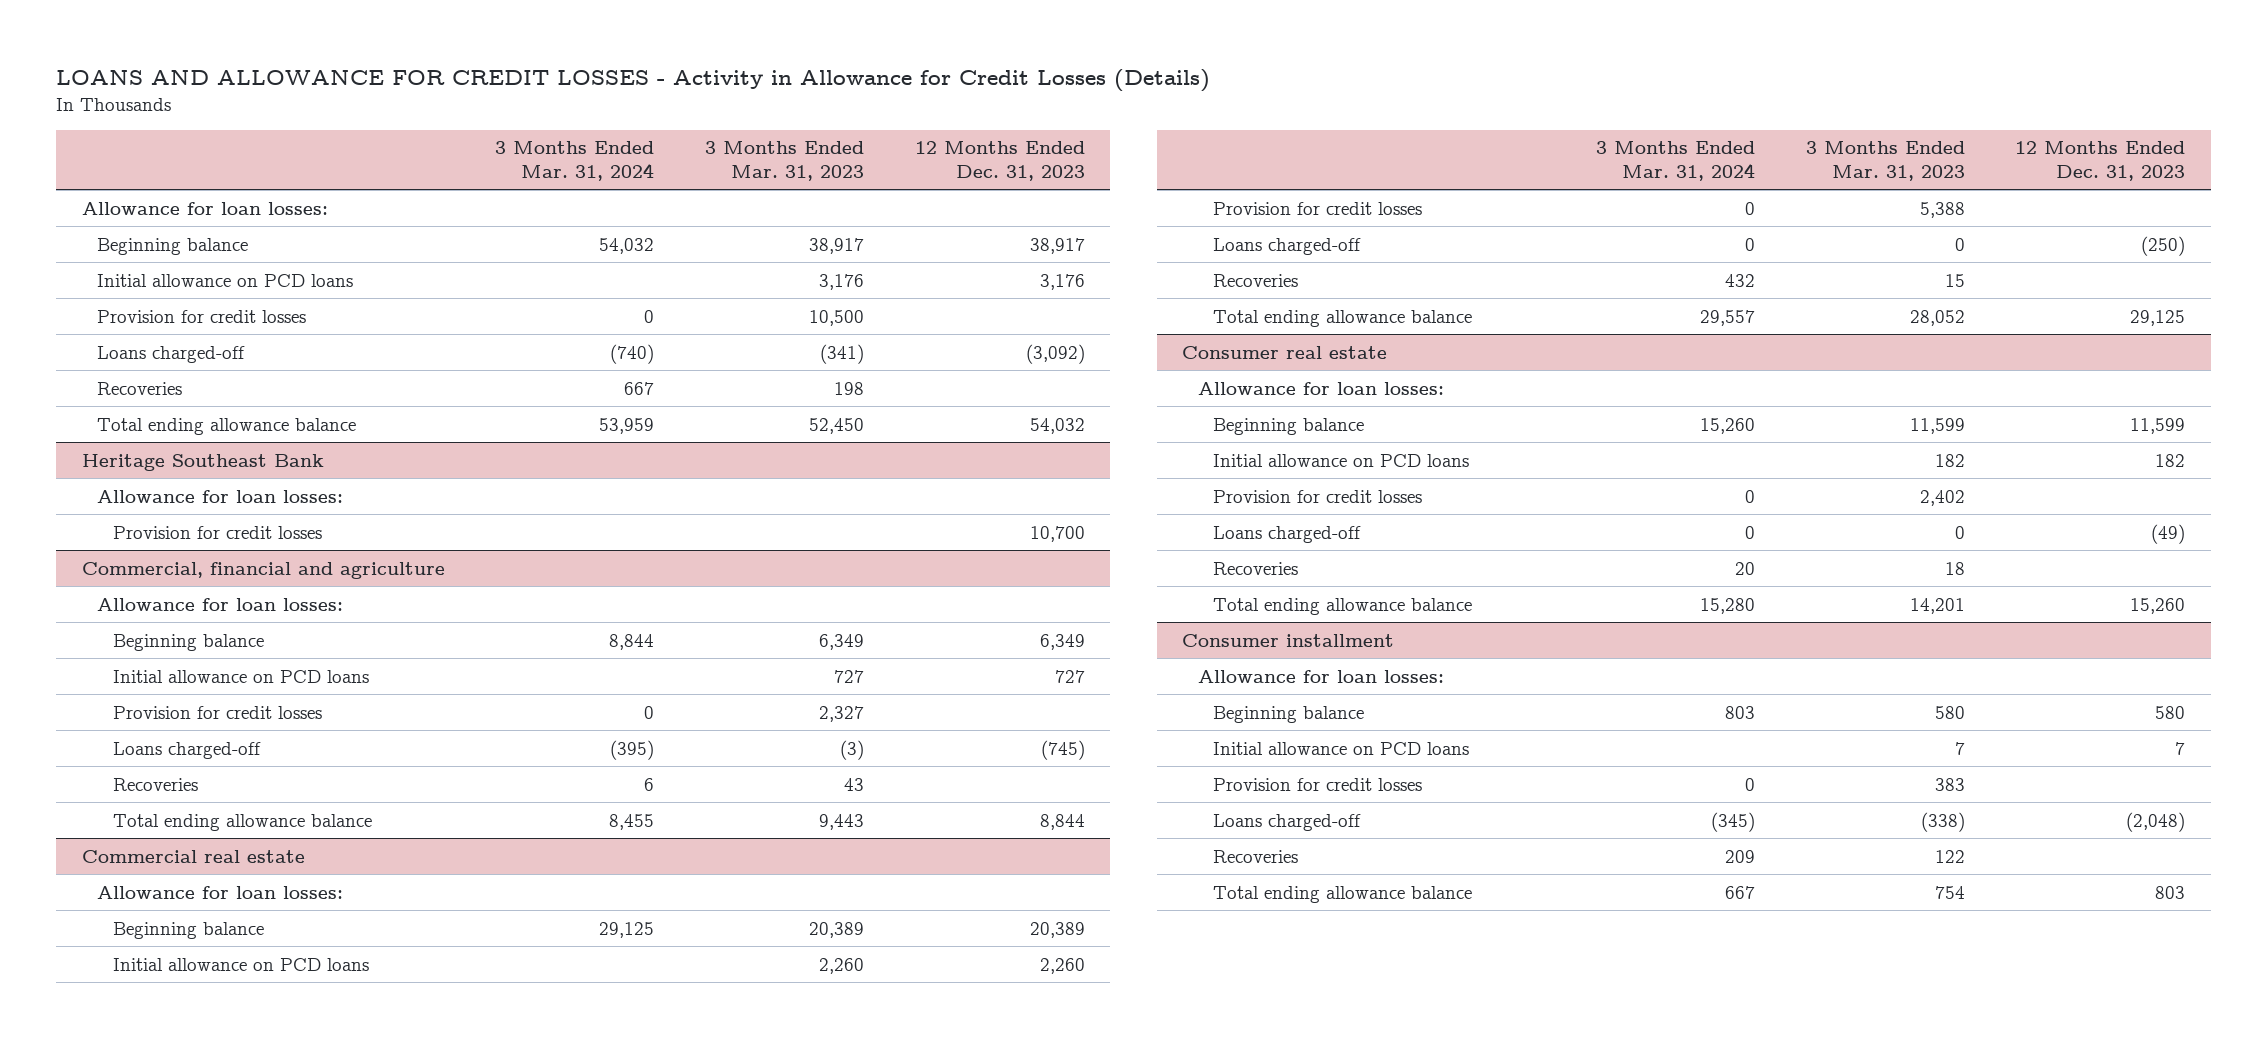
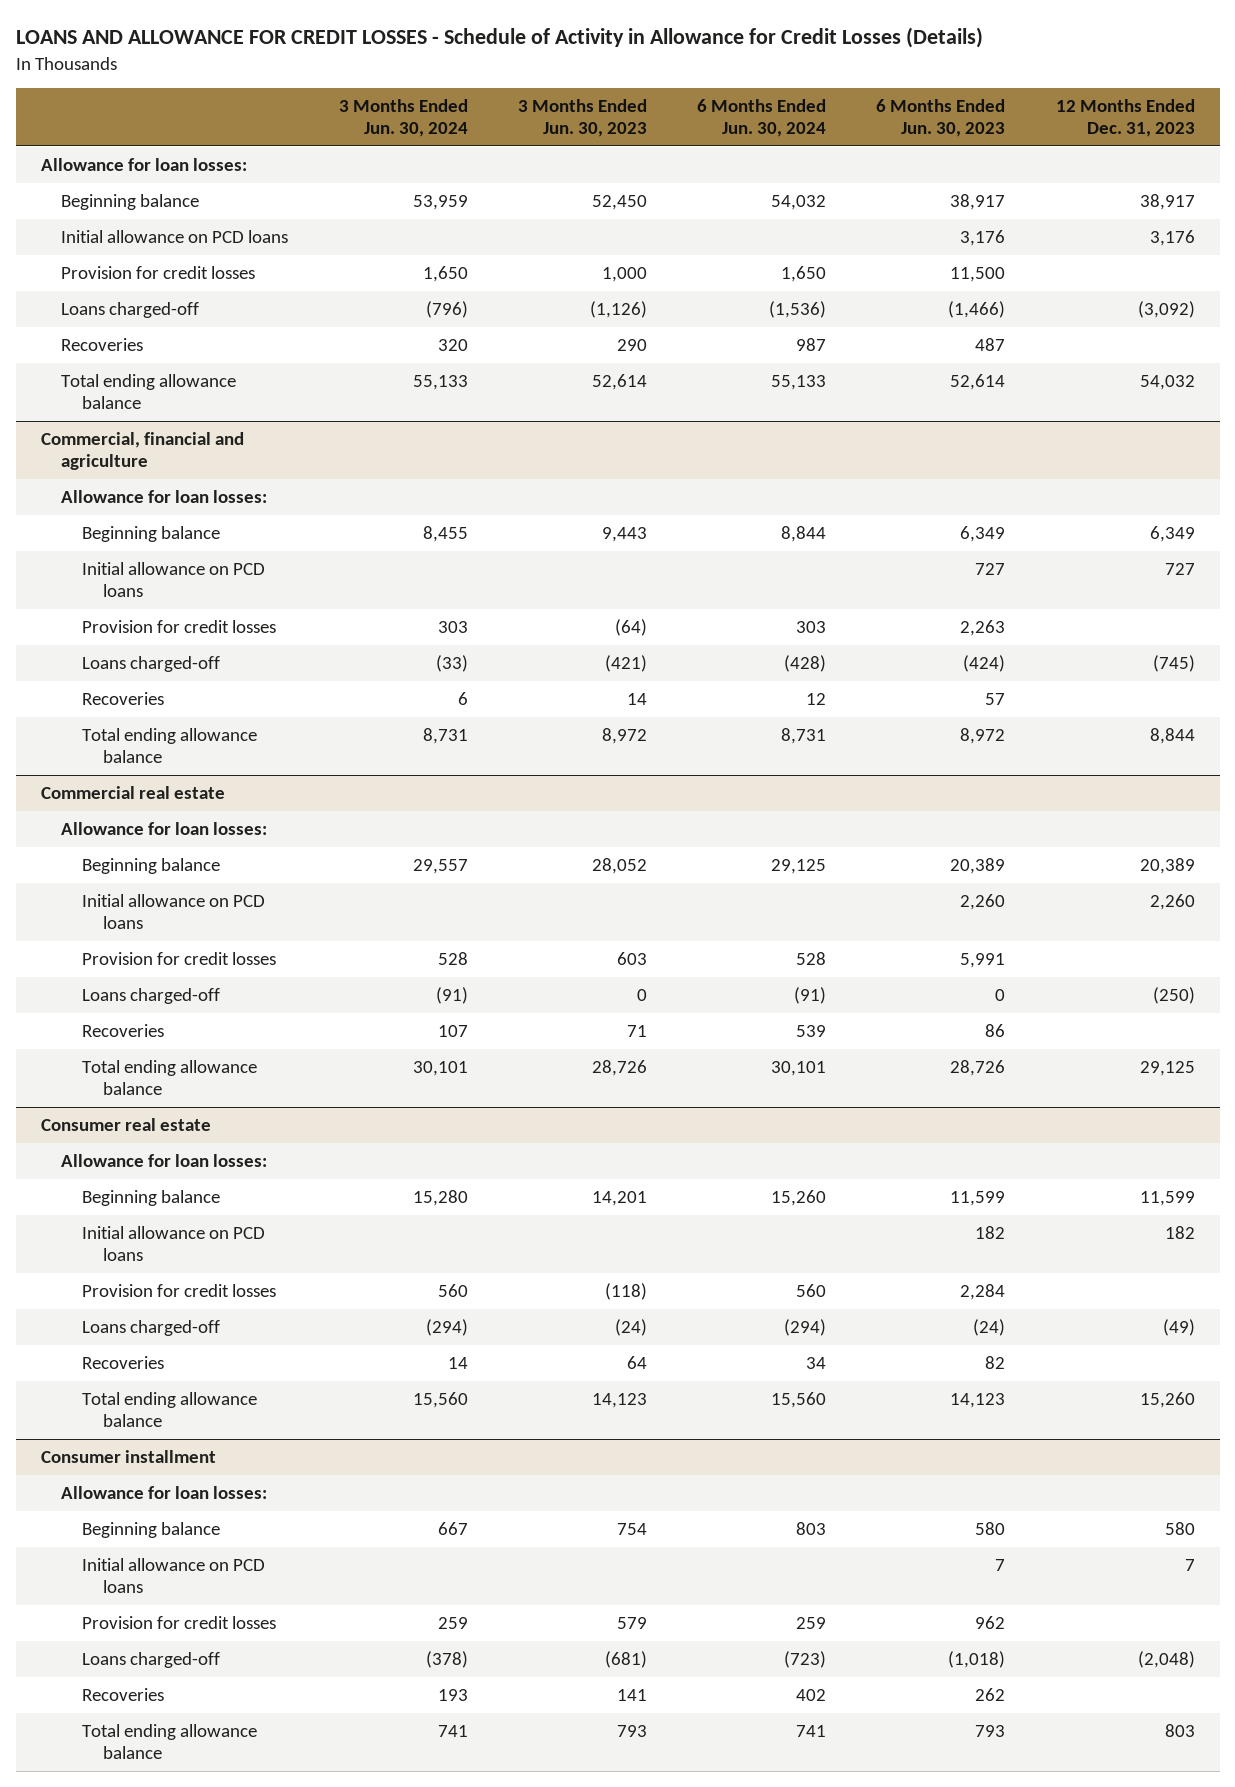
- LOANS AND ALLOWANCE FOR CREDIT LOSSES - Activity in Allowance for Credit Losses (Details)
+ LOANS AND ALLOWANCE FOR CREDIT LOSSES - Schedule of Activity in Allowance for Credit Losses (Details)
- | 3 Months Ended Mar. 31, 2024 | 3 Months Ended Mar. 31, 2023 | 12 Months Ended Dec. 31, 2023
+ | 3 Months Ended Jun. 30, 2024 | 3 Months Ended Jun. 30, 2023 | 6 Months Ended Jun. 30, 2024 | 6 Months Ended Jun. 30, 2023 | 12 Months Ended Dec. 31, 2023
- Heritage Southeast Bank
- Allowance for loan losses:
- Provision for credit losses | | | 10,700

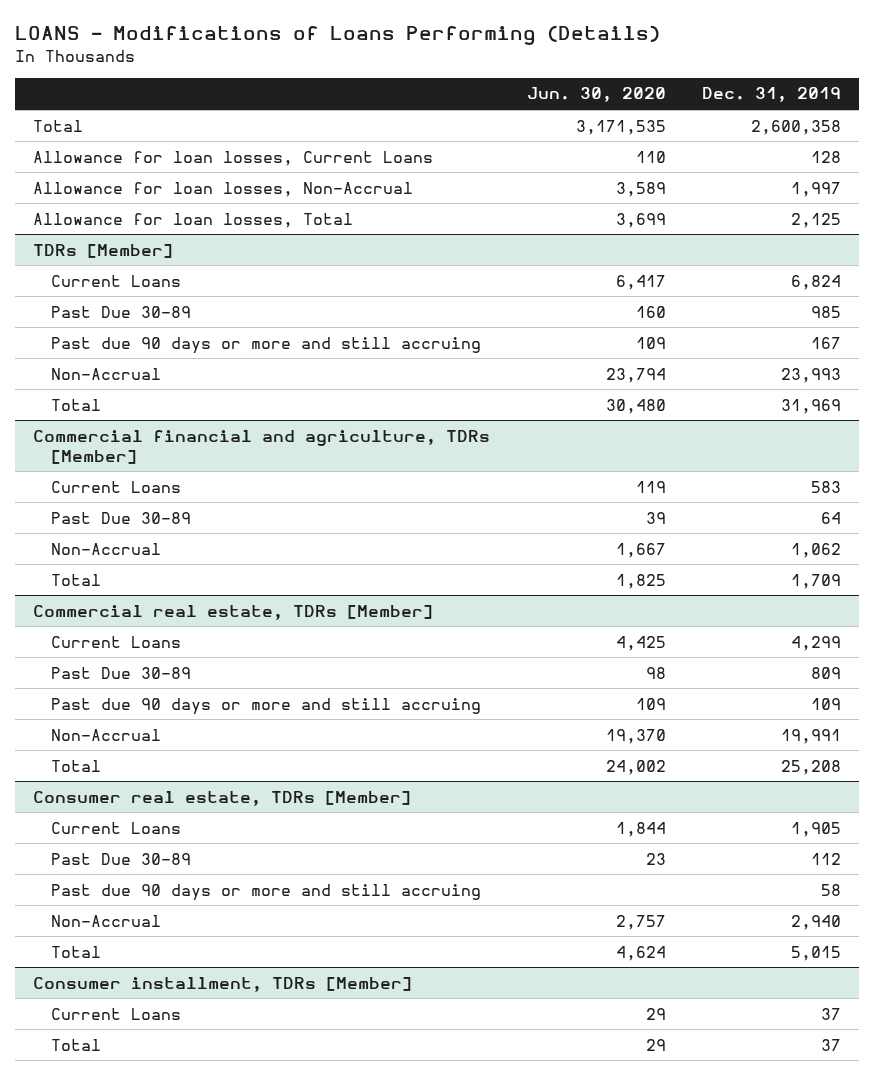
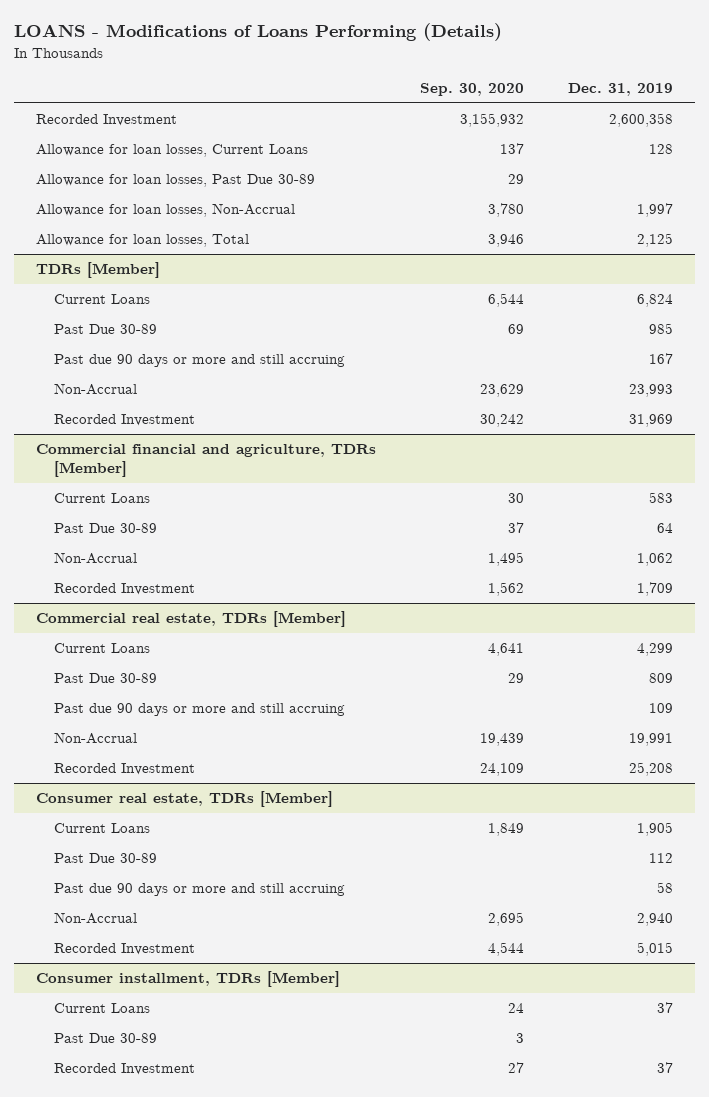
- | Jun. 30, 2020 | Dec. 31, 2019
+ | Sep. 30, 2020 | Dec. 31, 2019
- Total | 3,171,535 | 2,600,358
+ Recorded Investment | 3,155,932 | 2,600,358
+ Allowance for loan losses, Past Due 30-89 | 29 |
@ TDRs [Member]
- Total | 30,480 | 31,969
+ Recorded Investment | 30,242 | 31,969
@ Commercial financial and agriculture, TDRs [Member]
- Total | 1,825 | 1,709
+ Recorded Investment | 1,562 | 1,709
@ Commercial real estate, TDRs [Member]
- Total | 24,002 | 25,208
+ Recorded Investment | 24,109 | 25,208
@ Consumer real estate, TDRs [Member]
- Total | 4,624 | 5,015
+ Recorded Investment | 4,544 | 5,015
@ Consumer installment, TDRs [Member]
- Total | 29 | 37
+ Past Due 30-89 | 3 |
+ Recorded Investment | 27 | 37

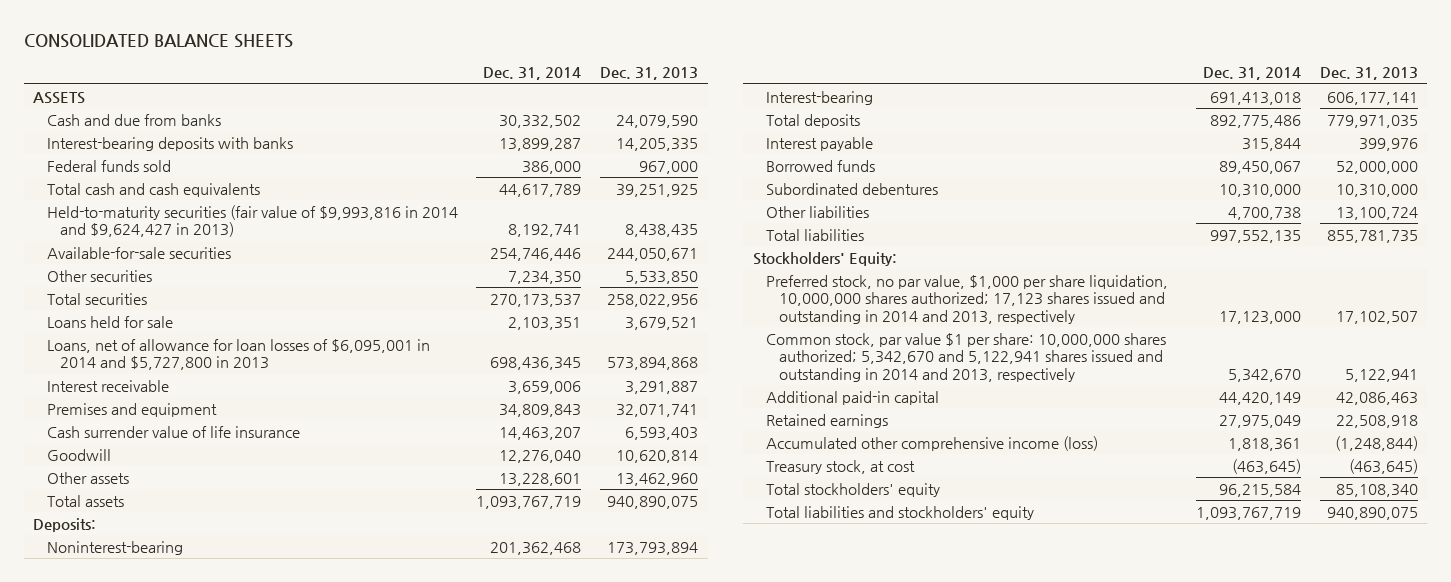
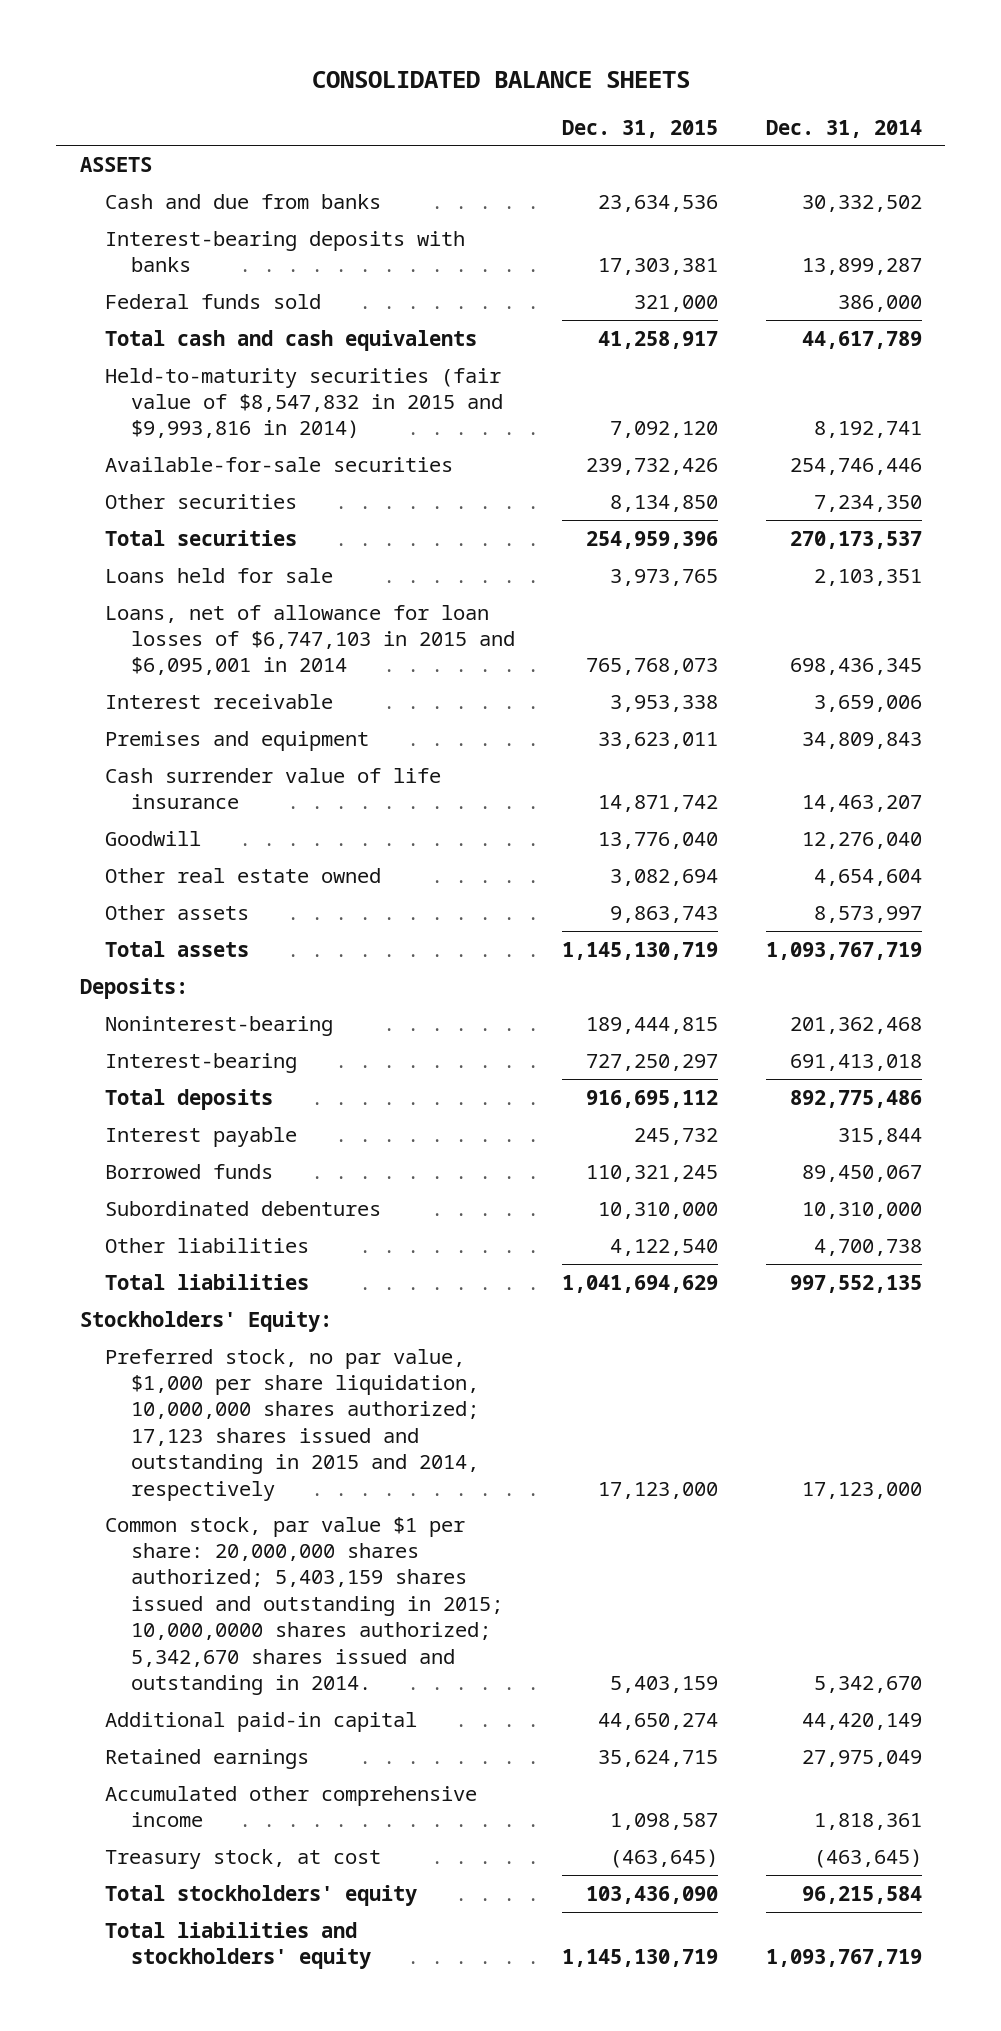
- | Dec. 31, 2014 | Dec. 31, 2013
+ | Dec. 31, 2015 | Dec. 31, 2014
- Held-to-maturity securities (fair value of $9,993,816 in 2014 and $9,624,427 in 2013) | 8,192,741 | 8,438,435
+ Held-to-maturity securities (fair value of $8,547,832 in 2015 and $9,993,816 in 2014) | 7,092,120 | 8,192,741
- Loans, net of allowance for loan losses of $6,095,001 in 2014 and $5,727,800 in 2013 | 698,436,345 | 573,894,868
+ Loans, net of allowance for loan losses of $6,747,103 in 2015 and $6,095,001 in 2014 | 765,768,073 | 698,436,345
- Other assets | 13,228,601 | 13,462,960
+ Other real estate owned | 3,082,694 | 4,654,604
+ Other assets | 9,863,743 | 8,573,997
- Preferred stock, no par value, $1,000 per share liquidation, 10,000,000 shares authorized; 17,123 shares issued and outstanding in 2014 and 2013, respectively | 17,123,000 | 17,102,507
- Common stock, par value $1 per share: 10,000,000 shares authorized; 5,342,670 and 5,122,941 shares issued and outstanding in 2014 and 2013, respectively | 5,342,670 | 5,122,941
+ Preferred stock, no par value, $1,000 per share liquidation, 10,000,000 shares authorized; 17,123 shares issued and outstanding in 2015 and 2014, respectively | 17,123,000 | 17,123,000
+ Common stock, par value $1 per share: 20,000,000 shares authorized; 5,403,159 shares issued and outstanding in 2015; 10,000,0000 shares authorized; 5,342,670 shares issued and outstanding in 2014. | 5,403,159 | 5,342,670
- Accumulated other comprehensive income (loss) | 1,818,361 | (1,248,844)
+ Accumulated other comprehensive income | 1,098,587 | 1,818,361

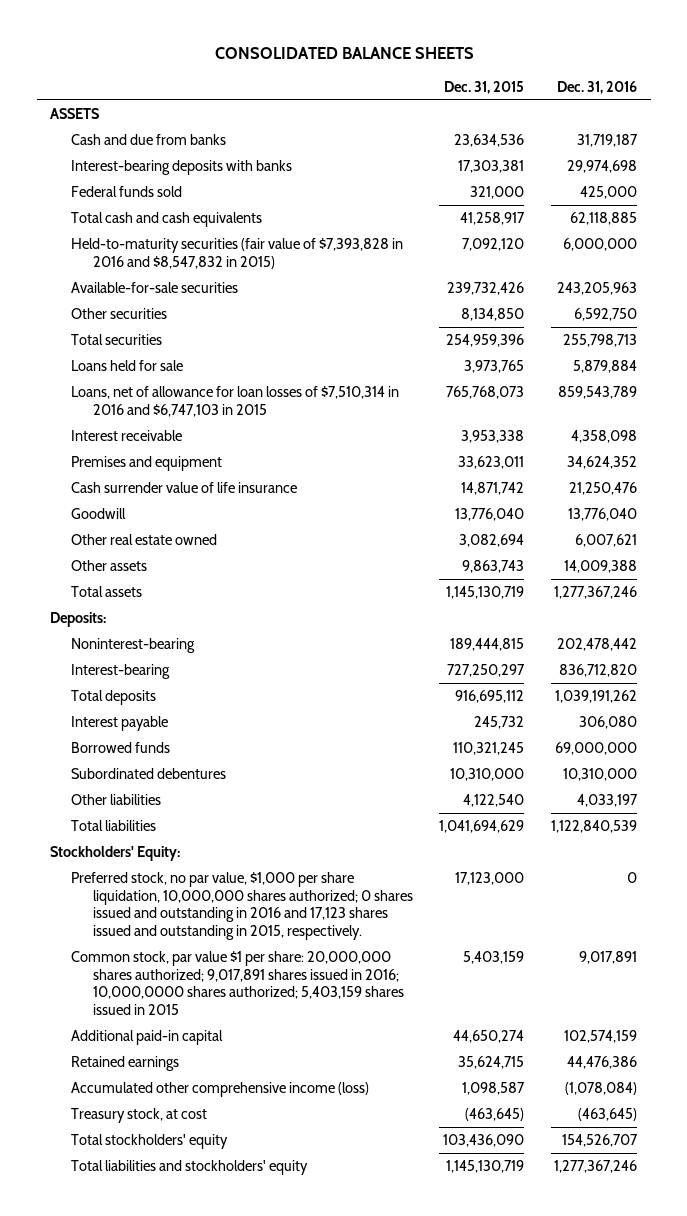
- | Dec. 31, 2015 | Dec. 31, 2014
+ | Dec. 31, 2015 | Dec. 31, 2016
- Held-to-maturity securities (fair value of $8,547,832 in 2015 and $9,993,816 in 2014) | 7,092,120 | 8,192,741
+ Held-to-maturity securities (fair value of $7,393,828 in 2016 and $8,547,832 in 2015) | 7,092,120 | 6,000,000
- Loans, net of allowance for loan losses of $6,747,103 in 2015 and $6,095,001 in 2014 | 765,768,073 | 698,436,345
+ Loans, net of allowance for loan losses of $7,510,314 in 2016 and $6,747,103 in 2015 | 765,768,073 | 859,543,789
- Preferred stock, no par value, $1,000 per share liquidation, 10,000,000 shares authorized; 17,123 shares issued and outstanding in 2015 and 2014, respectively | 17,123,000 | 17,123,000
- Common stock, par value $1 per share: 20,000,000 shares authorized; 5,403,159 shares issued and outstanding in 2015; 10,000,0000 shares authorized; 5,342,670 shares issued and outstanding in 2014. | 5,403,159 | 5,342,670
+ Preferred stock, no par value, $1,000 per share liquidation, 10,000,000 shares authorized; 0 shares issued and outstanding in 2016 and 17,123 shares issued and outstanding in 2015, respectively. | 17,123,000 | 0
+ Common stock, par value $1 per share: 20,000,000 shares authorized; 9,017,891 shares issued in 2016; 10,000,0000 shares authorized; 5,403,159 shares issued in 2015 | 5,403,159 | 9,017,891
- Accumulated other comprehensive income | 1,098,587 | 1,818,361
+ Accumulated other comprehensive income (loss) | 1,098,587 | (1,078,084)

